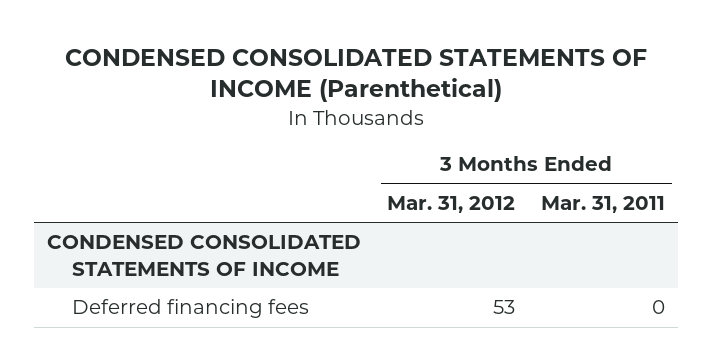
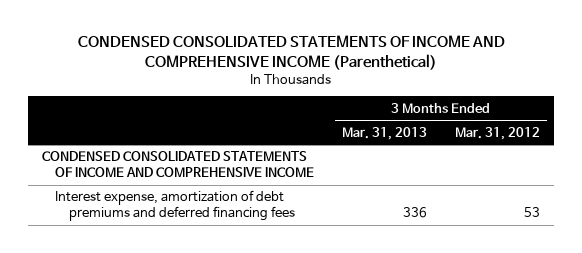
- CONDENSED CONSOLIDATED STATEMENTS OF INCOME (Parenthetical)
+ CONDENSED CONSOLIDATED STATEMENTS OF INCOME AND COMPREHENSIVE INCOME (Parenthetical)
- | 3 Months Ended Mar. 31, 2012 | 3 Months Ended Mar. 31, 2011
+ | 3 Months Ended Mar. 31, 2013 | 3 Months Ended Mar. 31, 2012
- CONDENSED CONSOLIDATED STATEMENTS OF INCOME
- Deferred financing fees | 53 | 0
+ CONDENSED CONSOLIDATED STATEMENTS OF INCOME AND COMPREHENSIVE INCOME
+ Interest expense, amortization of debt premiums and deferred financing fees | 336 | 53

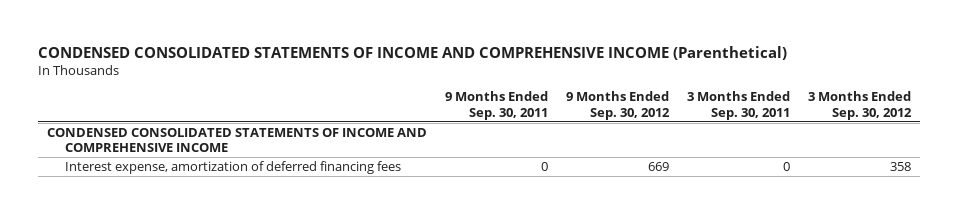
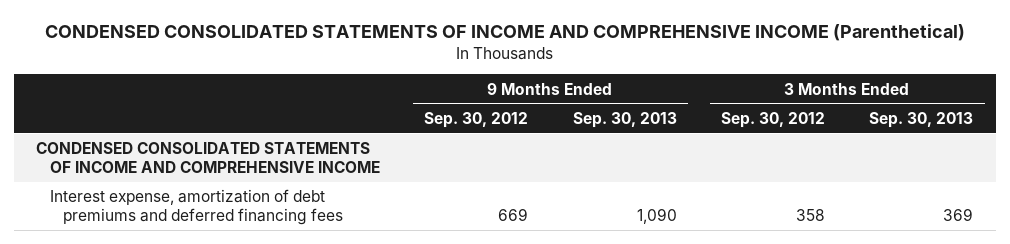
- | 9 Months Ended Sep. 30, 2011 | 9 Months Ended Sep. 30, 2012 | 3 Months Ended Sep. 30, 2011 | 3 Months Ended Sep. 30, 2012
+ | 9 Months Ended Sep. 30, 2012 | 9 Months Ended Sep. 30, 2013 | 3 Months Ended Sep. 30, 2012 | 3 Months Ended Sep. 30, 2013
- Interest expense, amortization of deferred financing fees | 0 | 669 | 0 | 358
+ Interest expense, amortization of debt premiums and deferred financing fees | 669 | 1,090 | 358 | 369

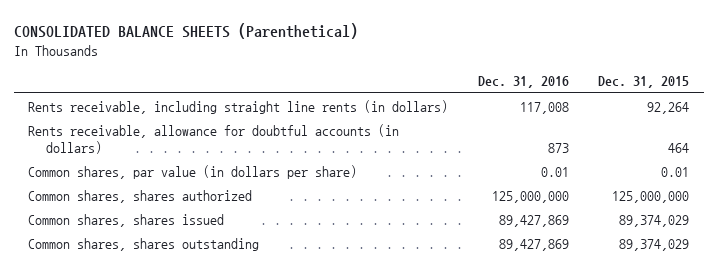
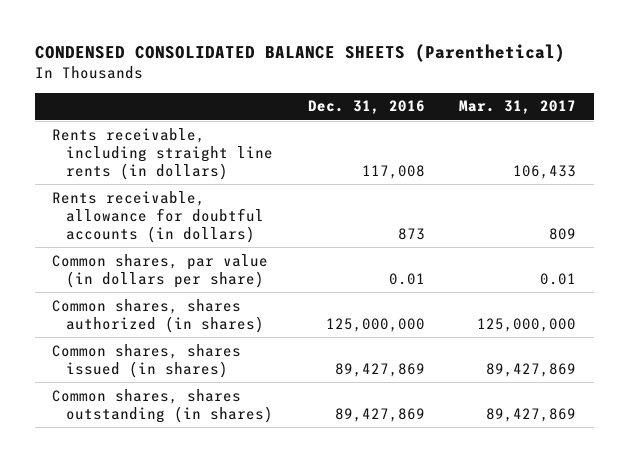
- CONSOLIDATED BALANCE SHEETS (Parenthetical)
+ CONDENSED CONSOLIDATED BALANCE SHEETS (Parenthetical)
- | Dec. 31, 2016 | Dec. 31, 2015
+ | Dec. 31, 2016 | Mar. 31, 2017
- Common shares, shares authorized | 125,000,000 | 125,000,000
- Common shares, shares issued | 89,427,869 | 89,374,029
- Common shares, shares outstanding | 89,427,869 | 89,374,029
+ Common shares, shares authorized (in shares) | 125,000,000 | 125,000,000
+ Common shares, shares issued (in shares) | 89,427,869 | 89,427,869
+ Common shares, shares outstanding (in shares) | 89,427,869 | 89,427,869

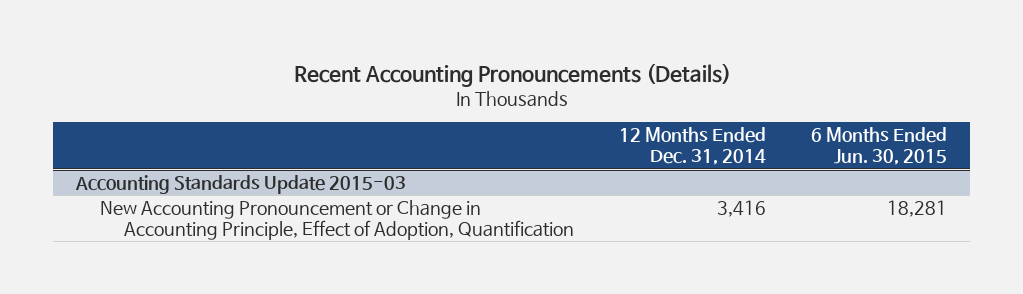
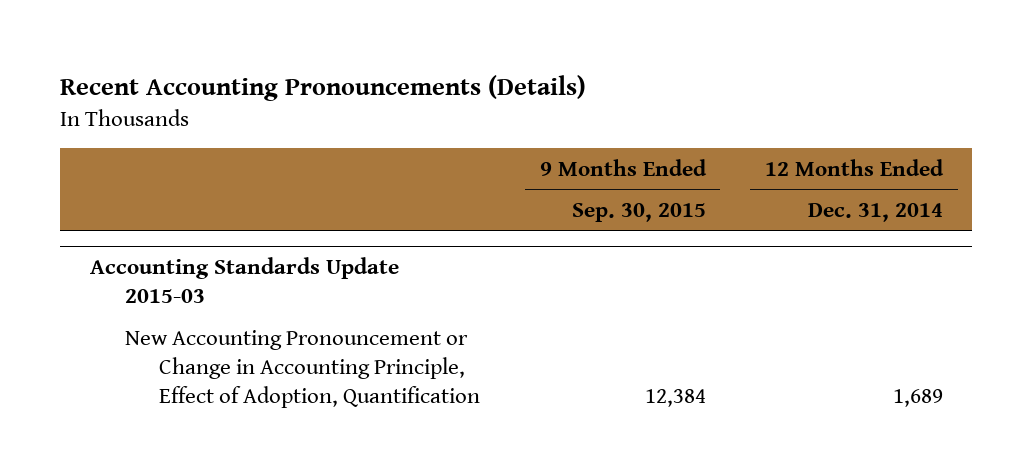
- | 12 Months Ended Dec. 31, 2014 | 6 Months Ended Jun. 30, 2015
+ | 9 Months Ended Sep. 30, 2015 | 12 Months Ended Dec. 31, 2014
@ Accounting Standards Update 2015-03
- New Accounting Pronouncement or Change in Accounting Principle, Effect of Adoption, Quantification | 3,416 | 18,281
+ New Accounting Pronouncement or Change in Accounting Principle, Effect of Adoption, Quantification | 12,384 | 1,689

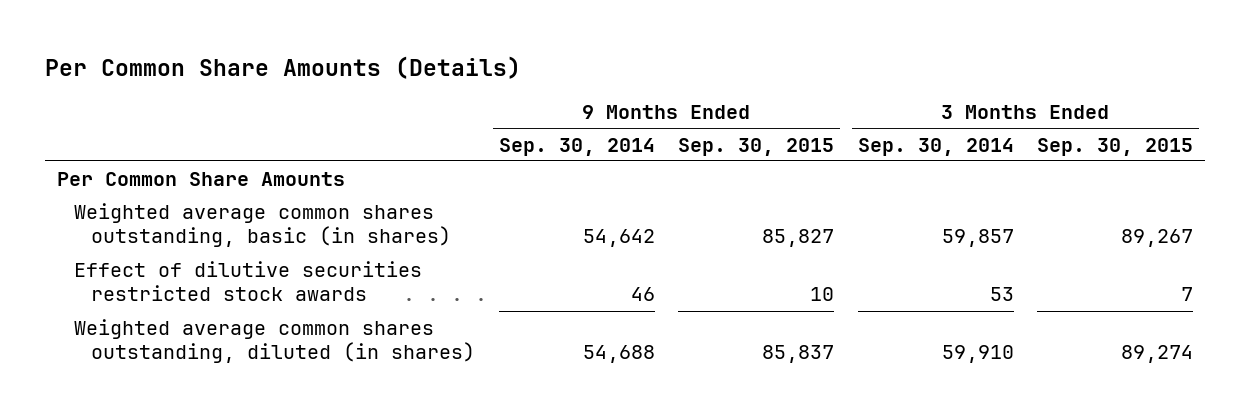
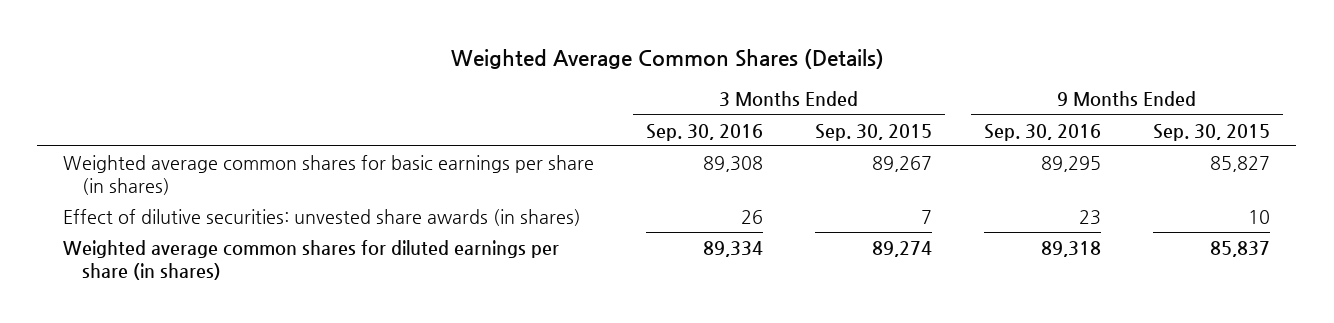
- Per Common Share Amounts (Details)
+ Weighted Average Common Shares (Details)
- | 9 Months Ended Sep. 30, 2014 | 9 Months Ended Sep. 30, 2015 | 3 Months Ended Sep. 30, 2014 | 3 Months Ended Sep. 30, 2015
+ | 3 Months Ended Sep. 30, 2016 | 3 Months Ended Sep. 30, 2015 | 9 Months Ended Sep. 30, 2016 | 9 Months Ended Sep. 30, 2015
- Per Common Share Amounts
- Weighted average common shares outstanding, basic (in shares) | 54,642 | 85,827 | 59,857 | 89,267
- Effect of dilutive securities restricted stock awards | 46 | 10 | 53 | 7
- Weighted average common shares outstanding, diluted (in shares) | 54,688 | 85,837 | 59,910 | 89,274
+ Weighted average common shares for basic earnings per share (in shares) | 89,308 | 89,267 | 89,295 | 85,827
+ Effect of dilutive securities: unvested share awards (in shares) | 26 | 7 | 23 | 10
+ Weighted average common shares for diluted earnings per share (in shares) | 89,334 | 89,274 | 89,318 | 85,837

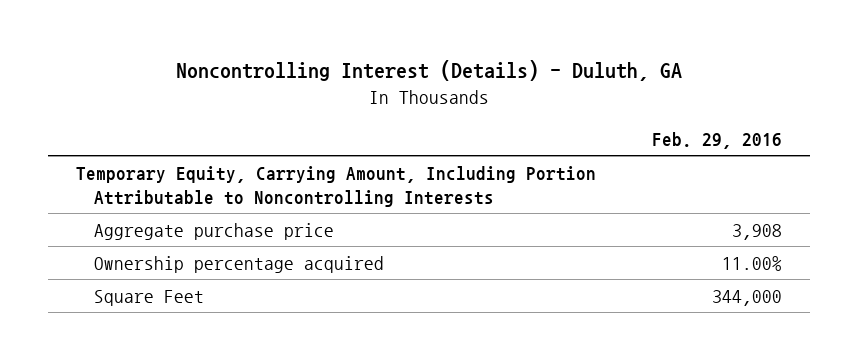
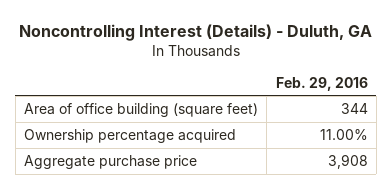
- Temporary Equity, Carrying Amount, Including Portion Attributable to Noncontrolling Interests
+ Area of office building (square feet) | 344
- Square Feet | 344,000
moved down: Aggregate purchase price | 3,908

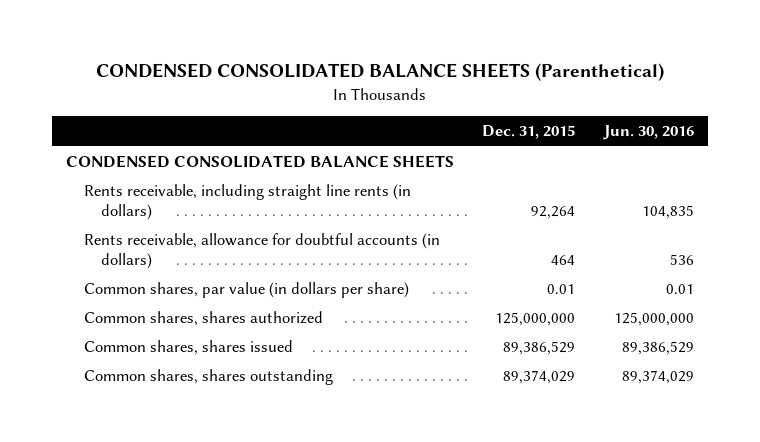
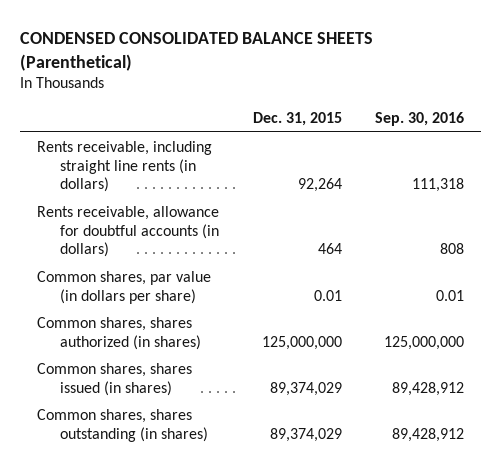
- | Dec. 31, 2015 | Jun. 30, 2016
+ | Dec. 31, 2015 | Sep. 30, 2016
- CONDENSED CONSOLIDATED BALANCE SHEETS
- Common shares, shares authorized | 125,000,000 | 125,000,000
- Common shares, shares issued | 89,386,529 | 89,386,529
- Common shares, shares outstanding | 89,374,029 | 89,374,029
+ Common shares, shares authorized (in shares) | 125,000,000 | 125,000,000
+ Common shares, shares issued (in shares) | 89,374,029 | 89,428,912
+ Common shares, shares outstanding (in shares) | 89,374,029 | 89,428,912

